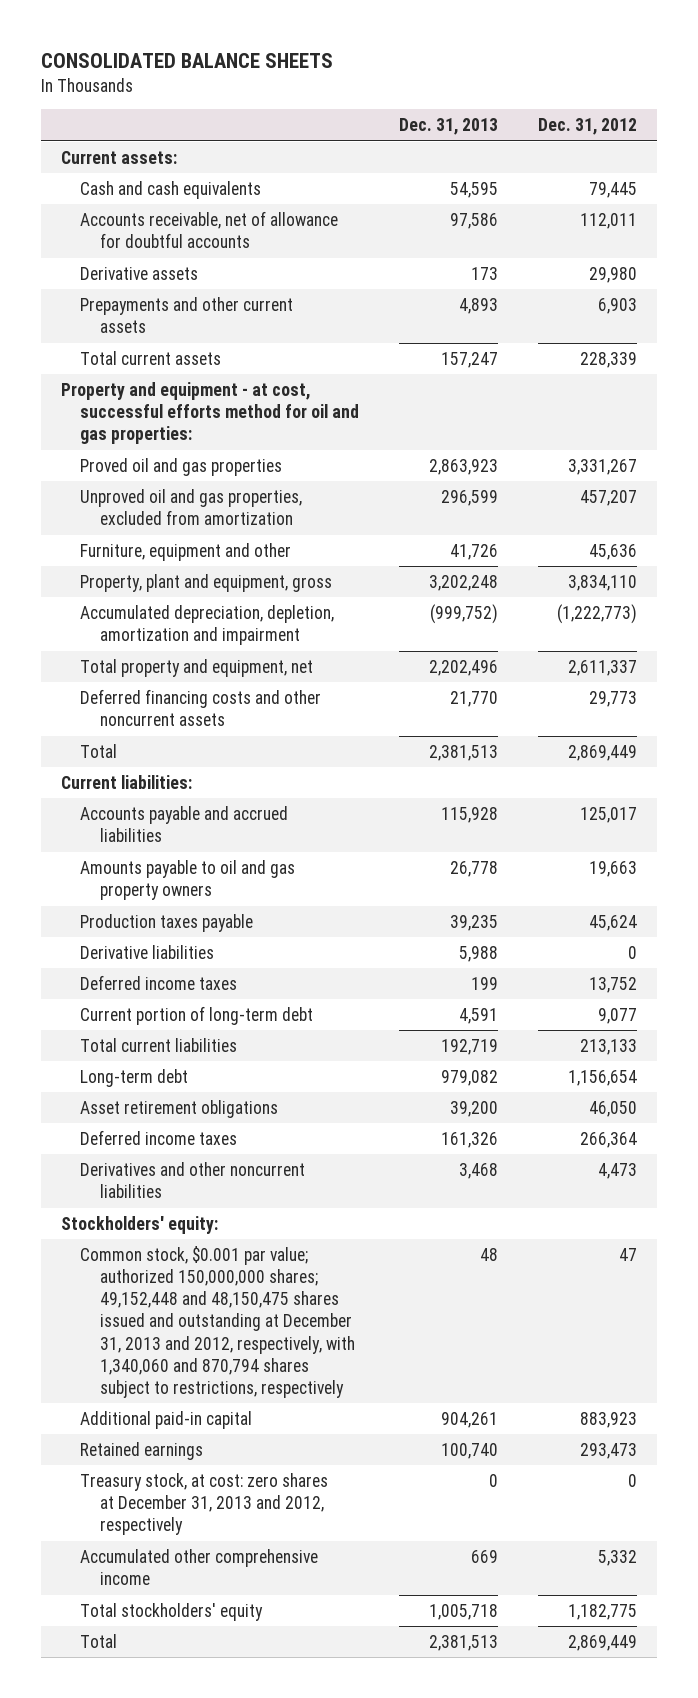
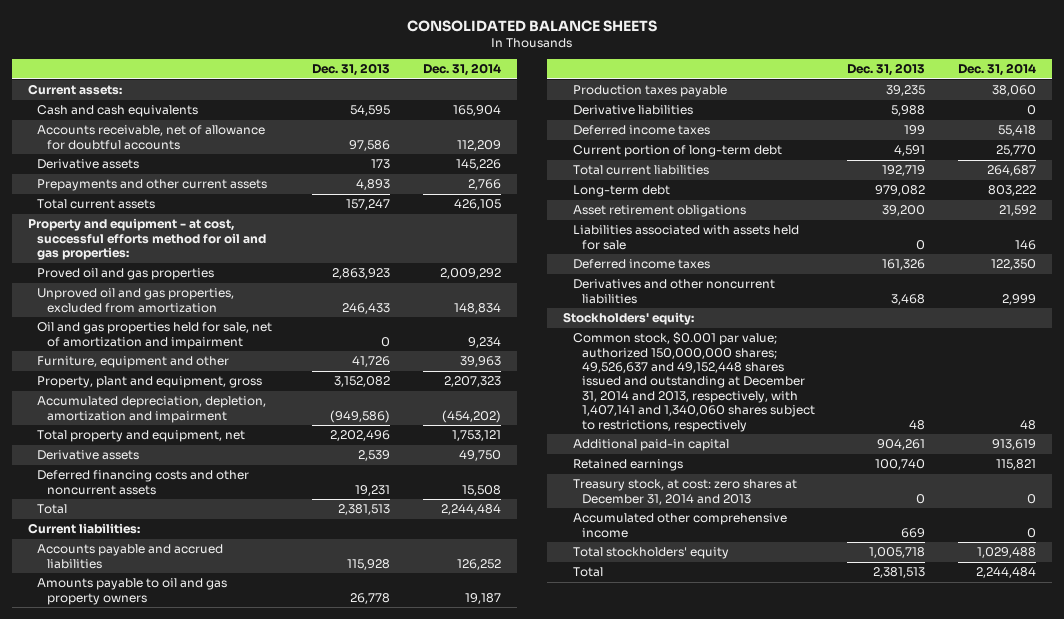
- | Dec. 31, 2013 | Dec. 31, 2012
+ | Dec. 31, 2013 | Dec. 31, 2014
- Unproved oil and gas properties, excluded from amortization | 296,599 | 457,207
+ Unproved oil and gas properties, excluded from amortization | 246,433 | 148,834
+ Oil and gas properties held for sale, net of amortization and impairment | 0 | 9,234
- Property, plant and equipment, gross | 3,202,248 | 3,834,110
- Accumulated depreciation, depletion, amortization and impairment | (999,752) | (1,222,773)
+ Property, plant and equipment, gross | 3,152,082 | 2,207,323
+ Accumulated depreciation, depletion, amortization and impairment | (949,586) | (454,202)
- Deferred financing costs and other noncurrent assets | 21,770 | 29,773
+ Derivative assets | 2,539 | 49,750
+ Deferred financing costs and other noncurrent assets | 19,231 | 15,508
+ Liabilities associated with assets held for sale | 0 | 146
- Common stock, $0.001 par value; authorized 150,000,000 shares; 49,152,448 and 48,150,475 shares issued and outstanding at December 31, 2013 and 2012, respectively, with 1,340,060 and 870,794 shares subject to restrictions, respectively | 48 | 47
+ Common stock, $0.001 par value; authorized 150,000,000 shares; 49,526,637 and 49,152,448 shares issued and outstanding at December 31, 2014 and 2013, respectively, with 1,407,141 and 1,340,060 shares subject to restrictions, respectively | 48 | 48
- Treasury stock, at cost: zero shares at December 31, 2013 and 2012, respectively | 0 | 0
+ Treasury stock, at cost: zero shares at December 31, 2014 and 2013 | 0 | 0

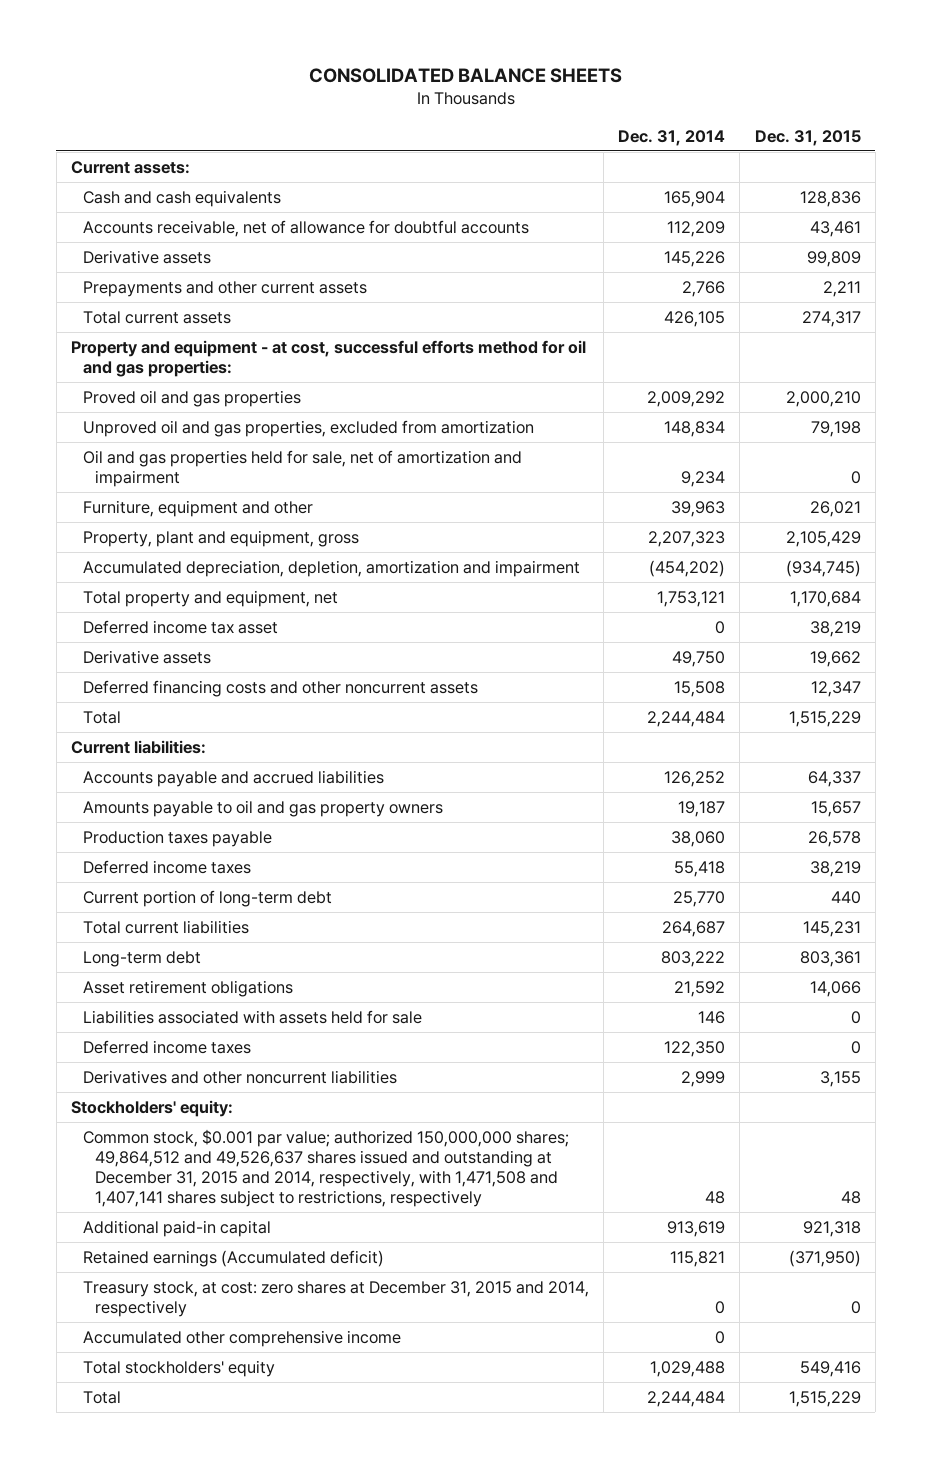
- | Dec. 31, 2013 | Dec. 31, 2014
+ | Dec. 31, 2014 | Dec. 31, 2015
+ Deferred income tax asset | 0 | 38,219
- Derivative liabilities | 5,988 | 0
- Common stock, $0.001 par value; authorized 150,000,000 shares; 49,526,637 and 49,152,448 shares issued and outstanding at December 31, 2014 and 2013, respectively, with 1,407,141 and 1,340,060 shares subject to restrictions, respectively | 48 | 48
+ Common stock, $0.001 par value; authorized 150,000,000 shares; 49,864,512 and 49,526,637 shares issued and outstanding at December 31, 2015 and 2014, respectively, with 1,471,508 and 1,407,141 shares subject to restrictions, respectively | 48 | 48
- Retained earnings | 100,740 | 115,821
- Treasury stock, at cost: zero shares at December 31, 2014 and 2013 | 0 | 0
+ Retained earnings (Accumulated deficit) | 115,821 | (371,950)
+ Treasury stock, at cost: zero shares at December 31, 2015 and 2014, respectively | 0 | 0

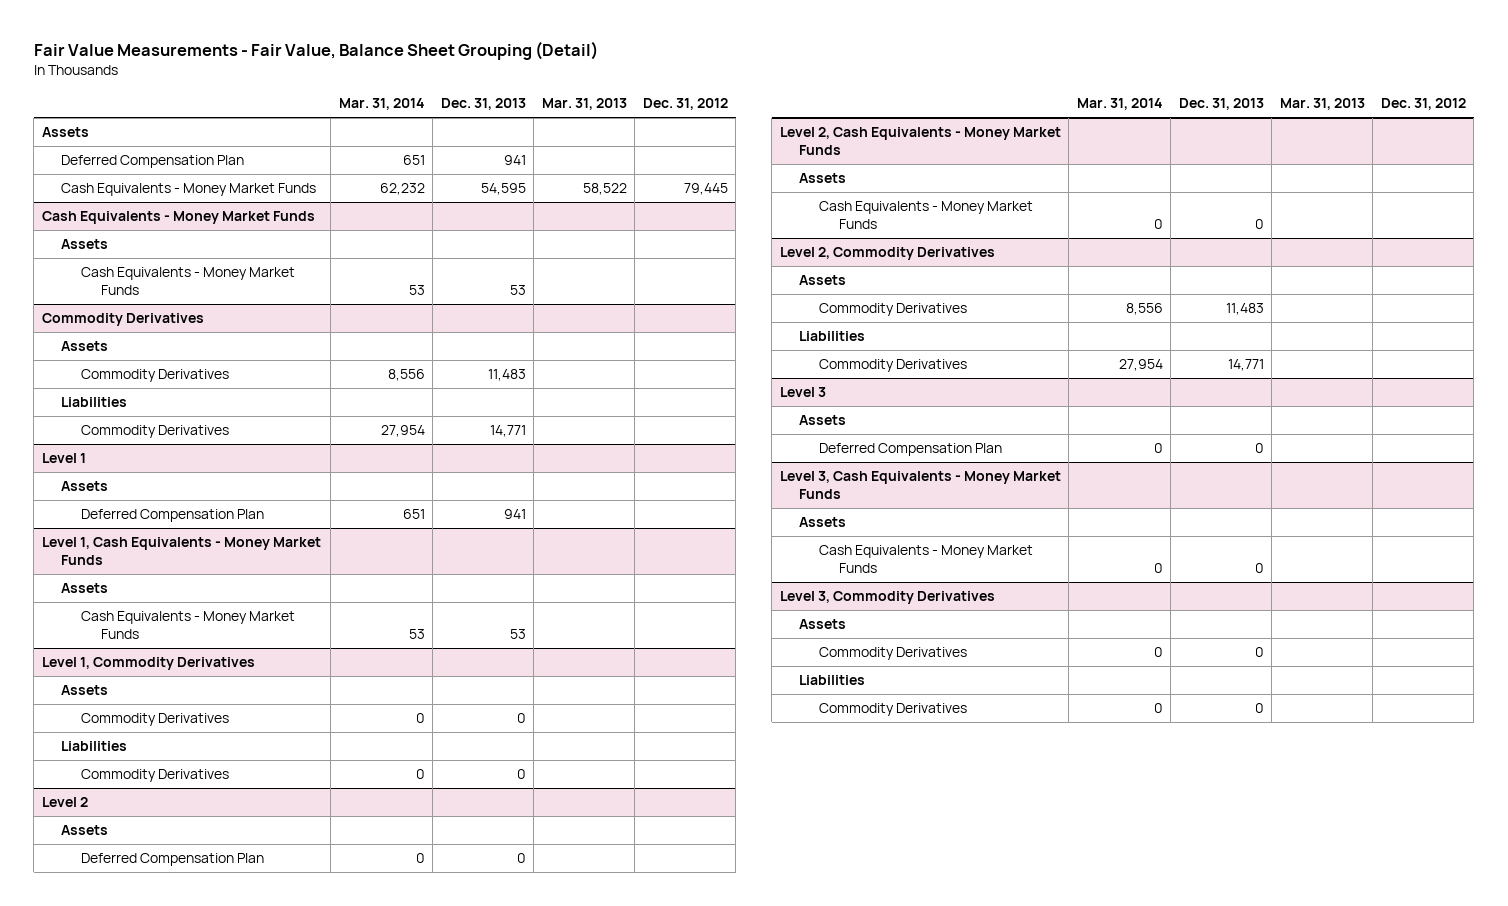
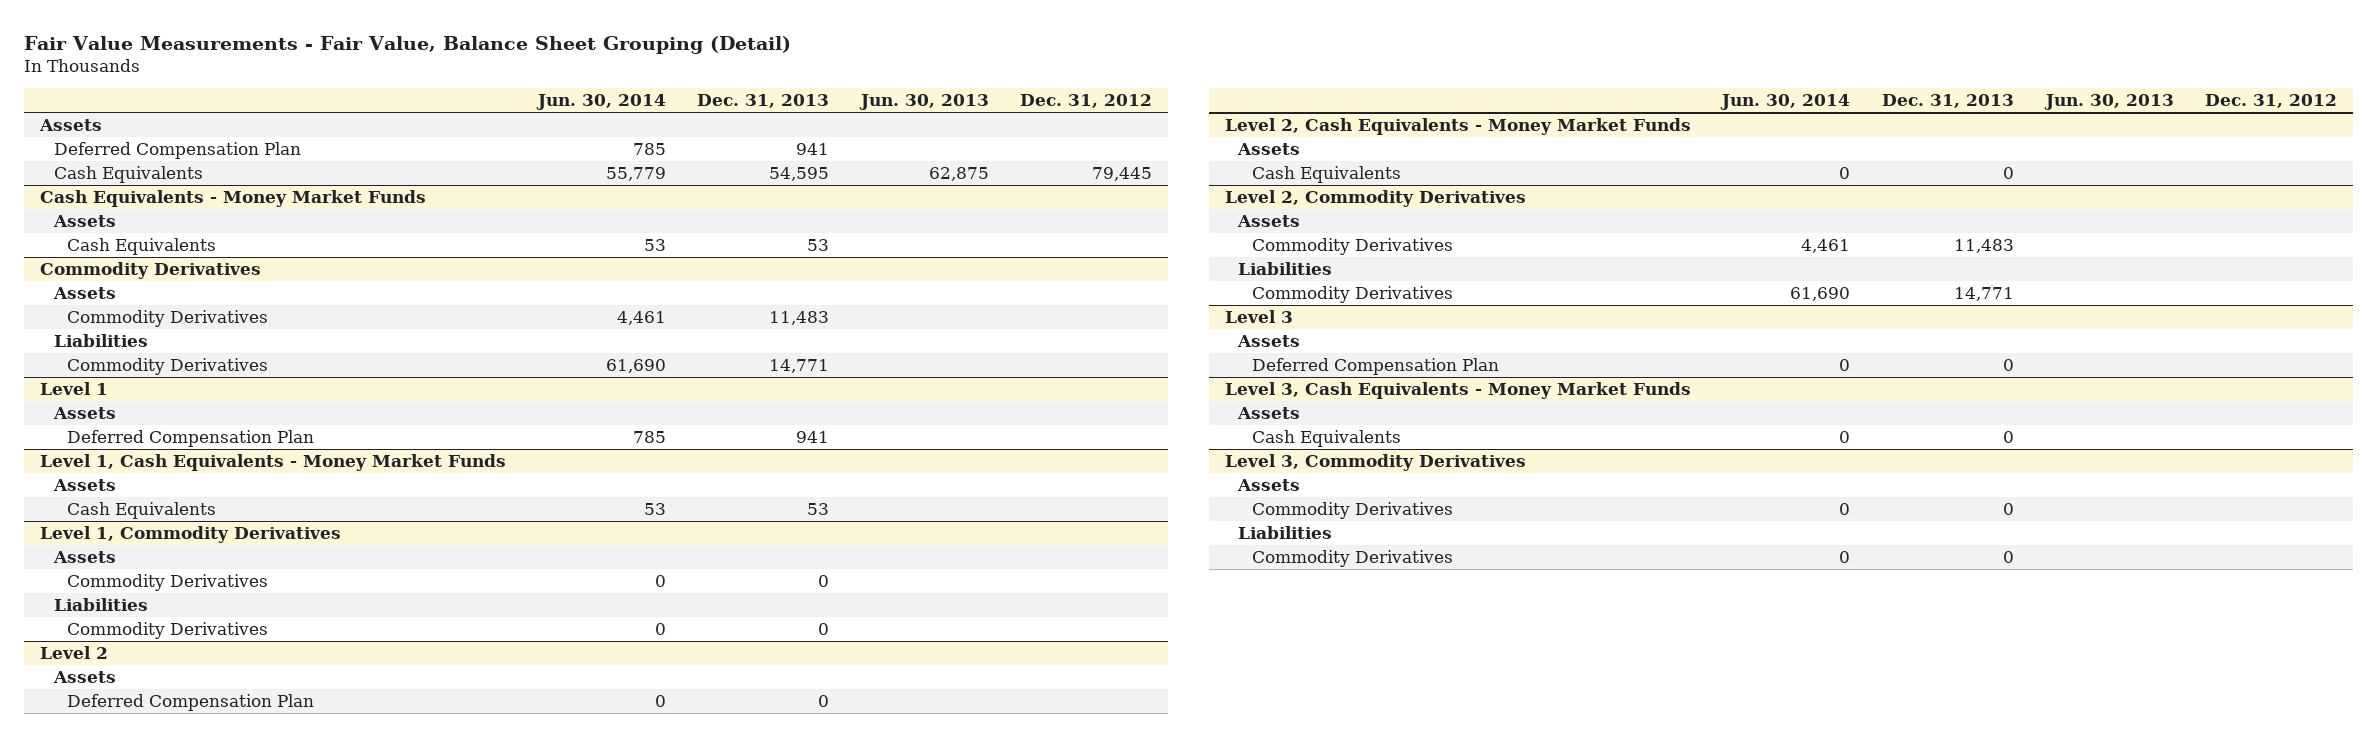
- | Mar. 31, 2014 | Dec. 31, 2013 | Mar. 31, 2013 | Dec. 31, 2012
+ | Jun. 30, 2014 | Dec. 31, 2013 | Jun. 30, 2013 | Dec. 31, 2012
- Cash Equivalents - Money Market Funds | 62,232 | 54,595 | 58,522 | 79,445
+ Cash Equivalents | 55,779 | 54,595 | 62,875 | 79,445
@ Cash Equivalents - Money Market Funds
- Cash Equivalents - Money Market Funds | 53 | 53 | |
+ Cash Equivalents | 53 | 53 | |
@ Level 1, Cash Equivalents - Money Market Funds
- Cash Equivalents - Money Market Funds | 53 | 53 | |
+ Cash Equivalents | 53 | 53 | |
@ Level 2, Cash Equivalents - Money Market Funds
- Cash Equivalents - Money Market Funds | 0 | 0 | |
+ Cash Equivalents | 0 | 0 | |
@ Level 3, Cash Equivalents - Money Market Funds
- Cash Equivalents - Money Market Funds | 0 | 0 | |
+ Cash Equivalents | 0 | 0 | |

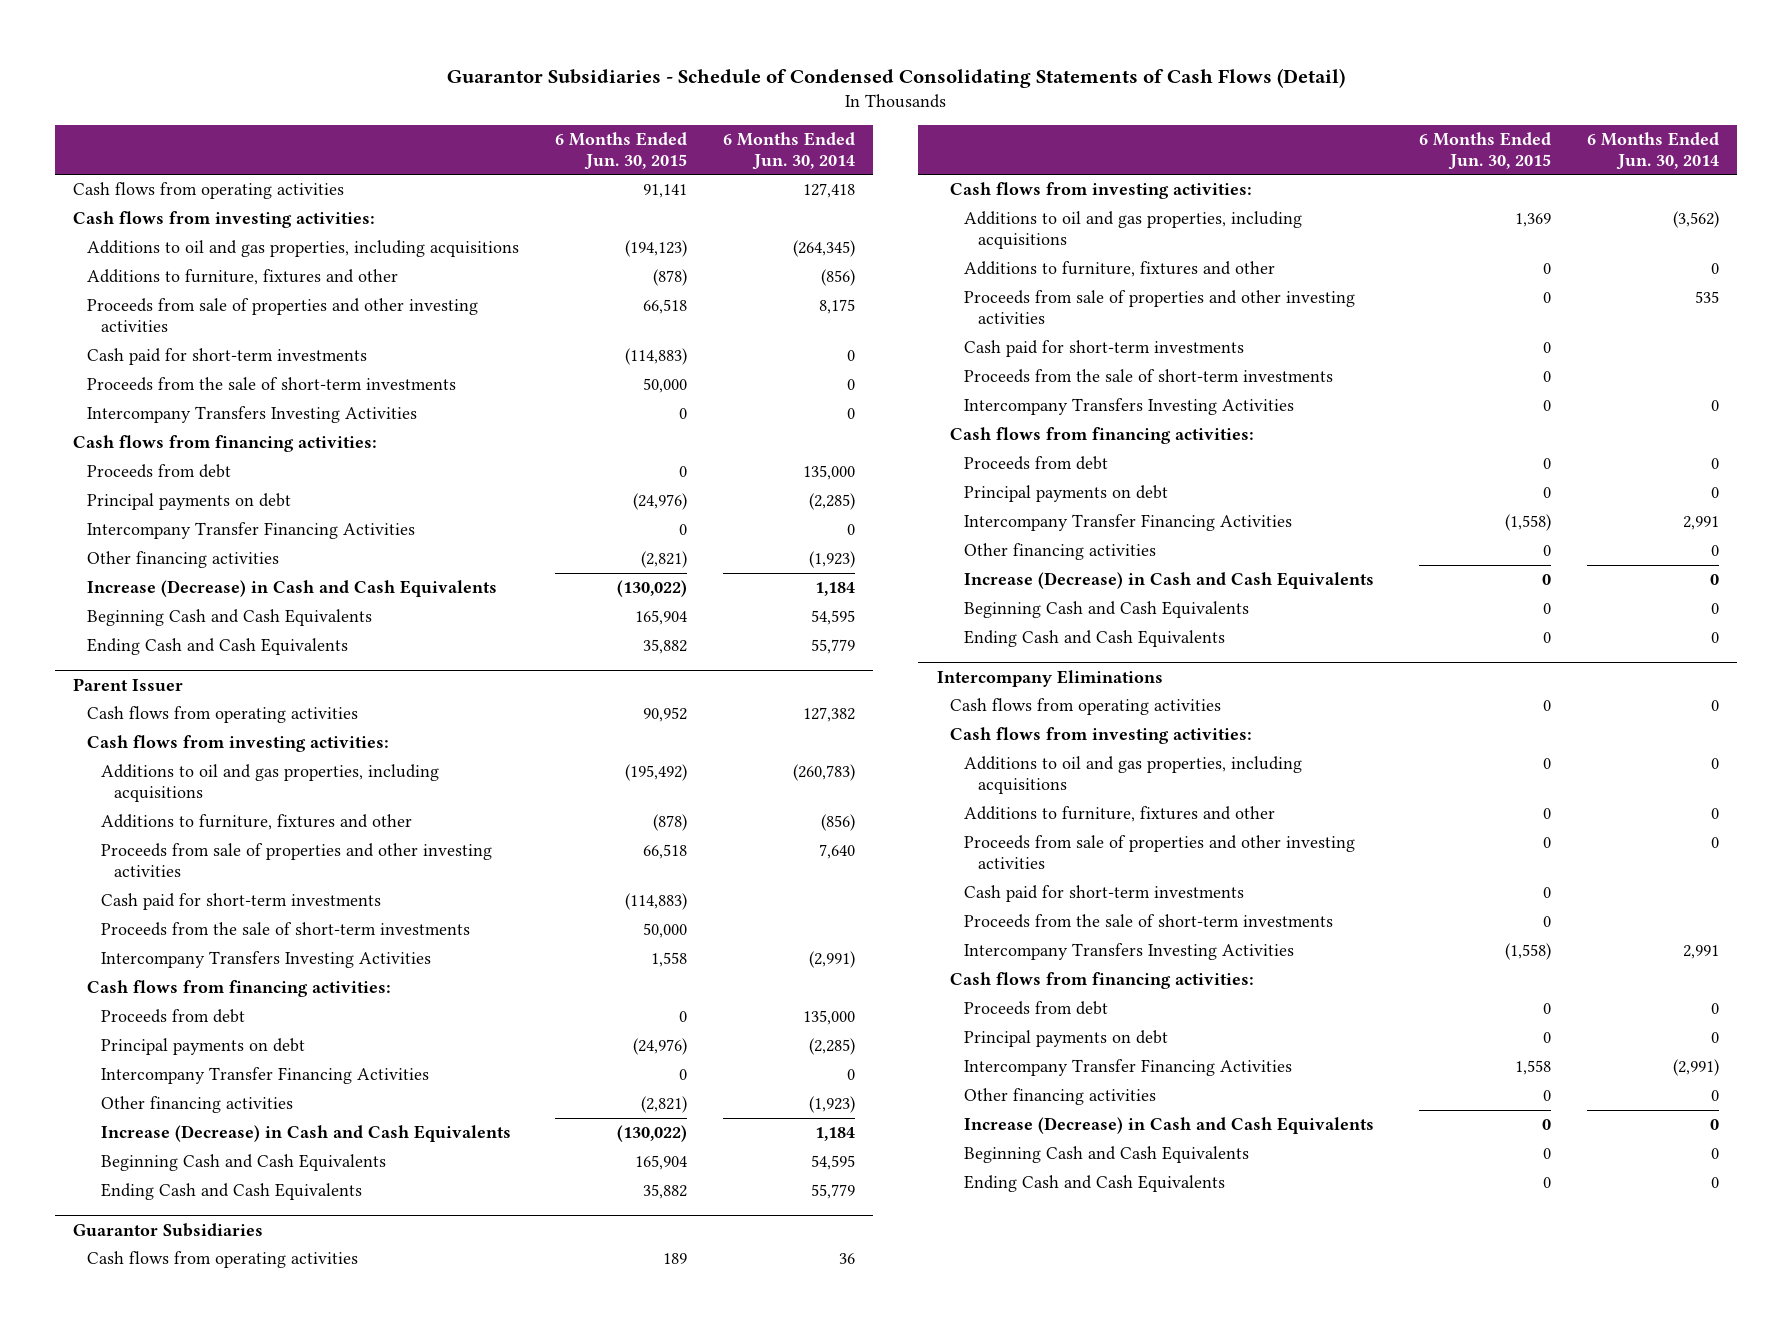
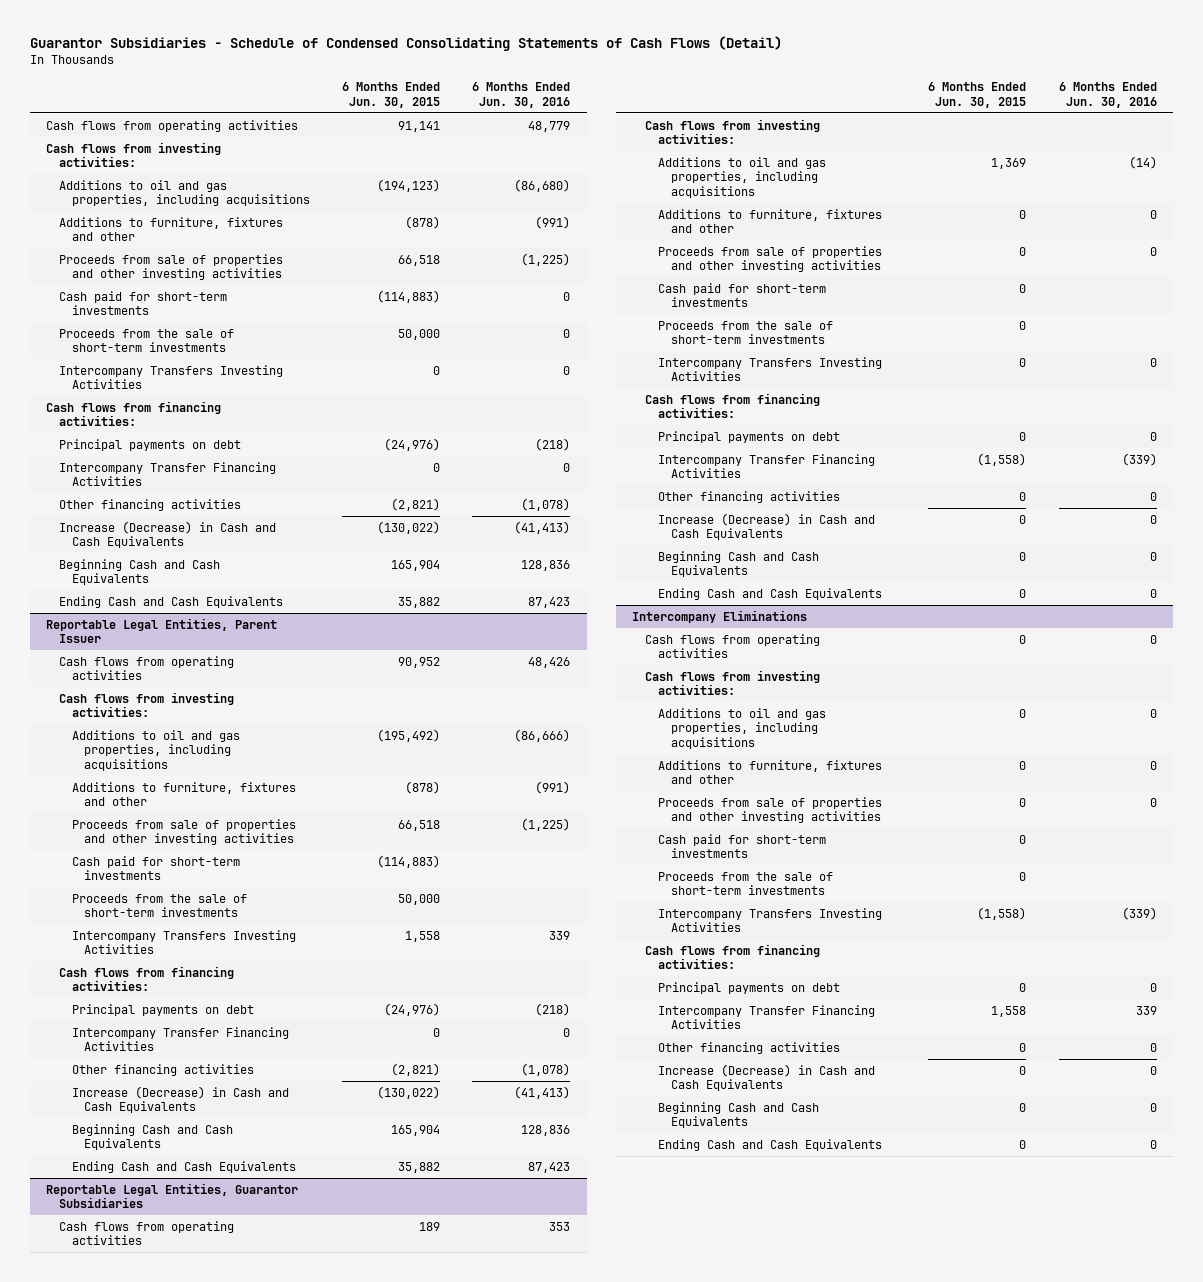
- | 6 Months Ended Jun. 30, 2015 | 6 Months Ended Jun. 30, 2014
+ | 6 Months Ended Jun. 30, 2015 | 6 Months Ended Jun. 30, 2016
- Proceeds from debt | 0 | 135,000
- Parent Issuer
+ Reportable Legal Entities, Parent Issuer
- Proceeds from debt | 0 | 135,000
- Guarantor Subsidiaries
+ Reportable Legal Entities, Guarantor Subsidiaries
- Proceeds from debt | 0 | 0
@ Intercompany Eliminations
- Proceeds from debt | 0 | 0

